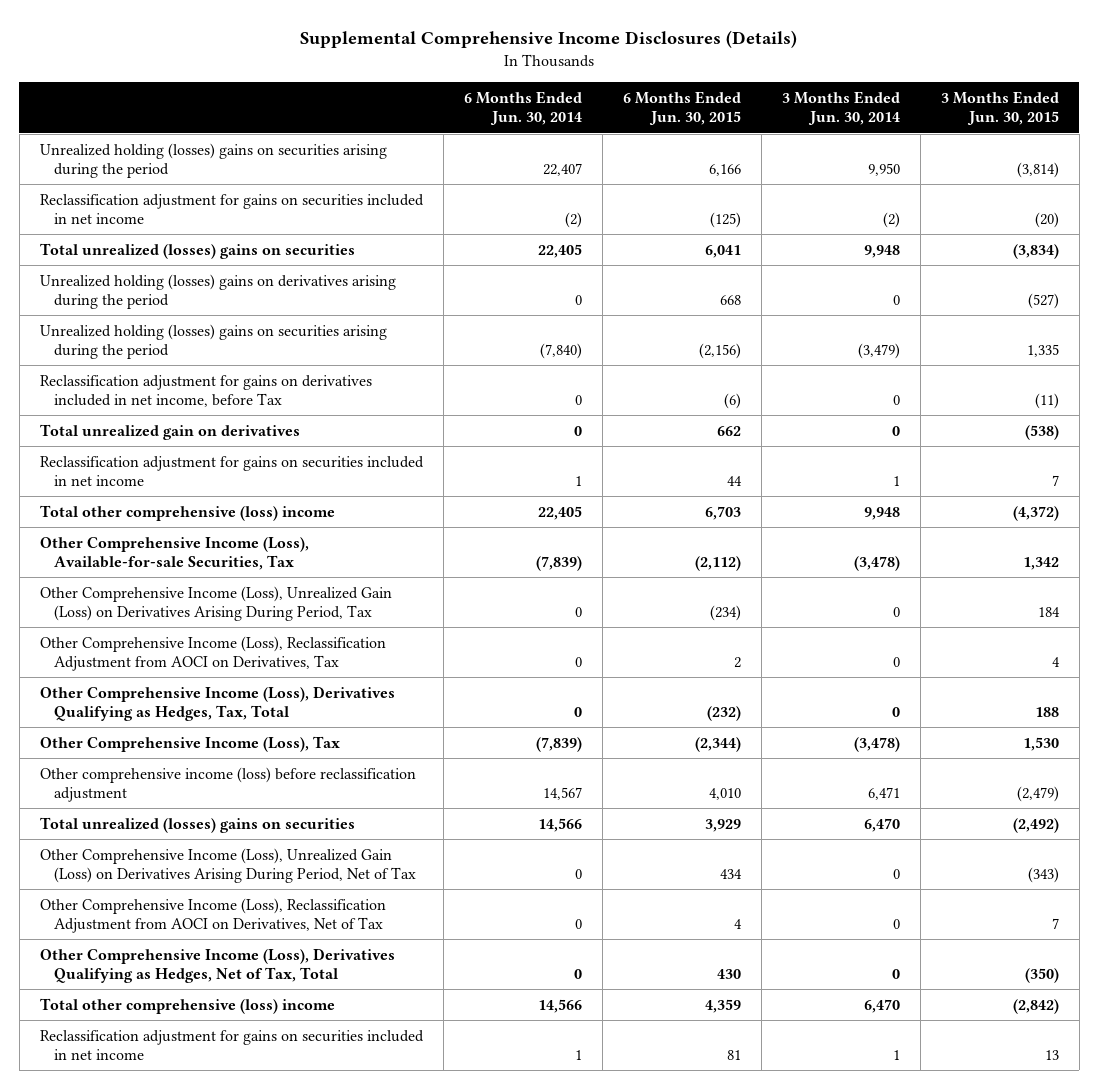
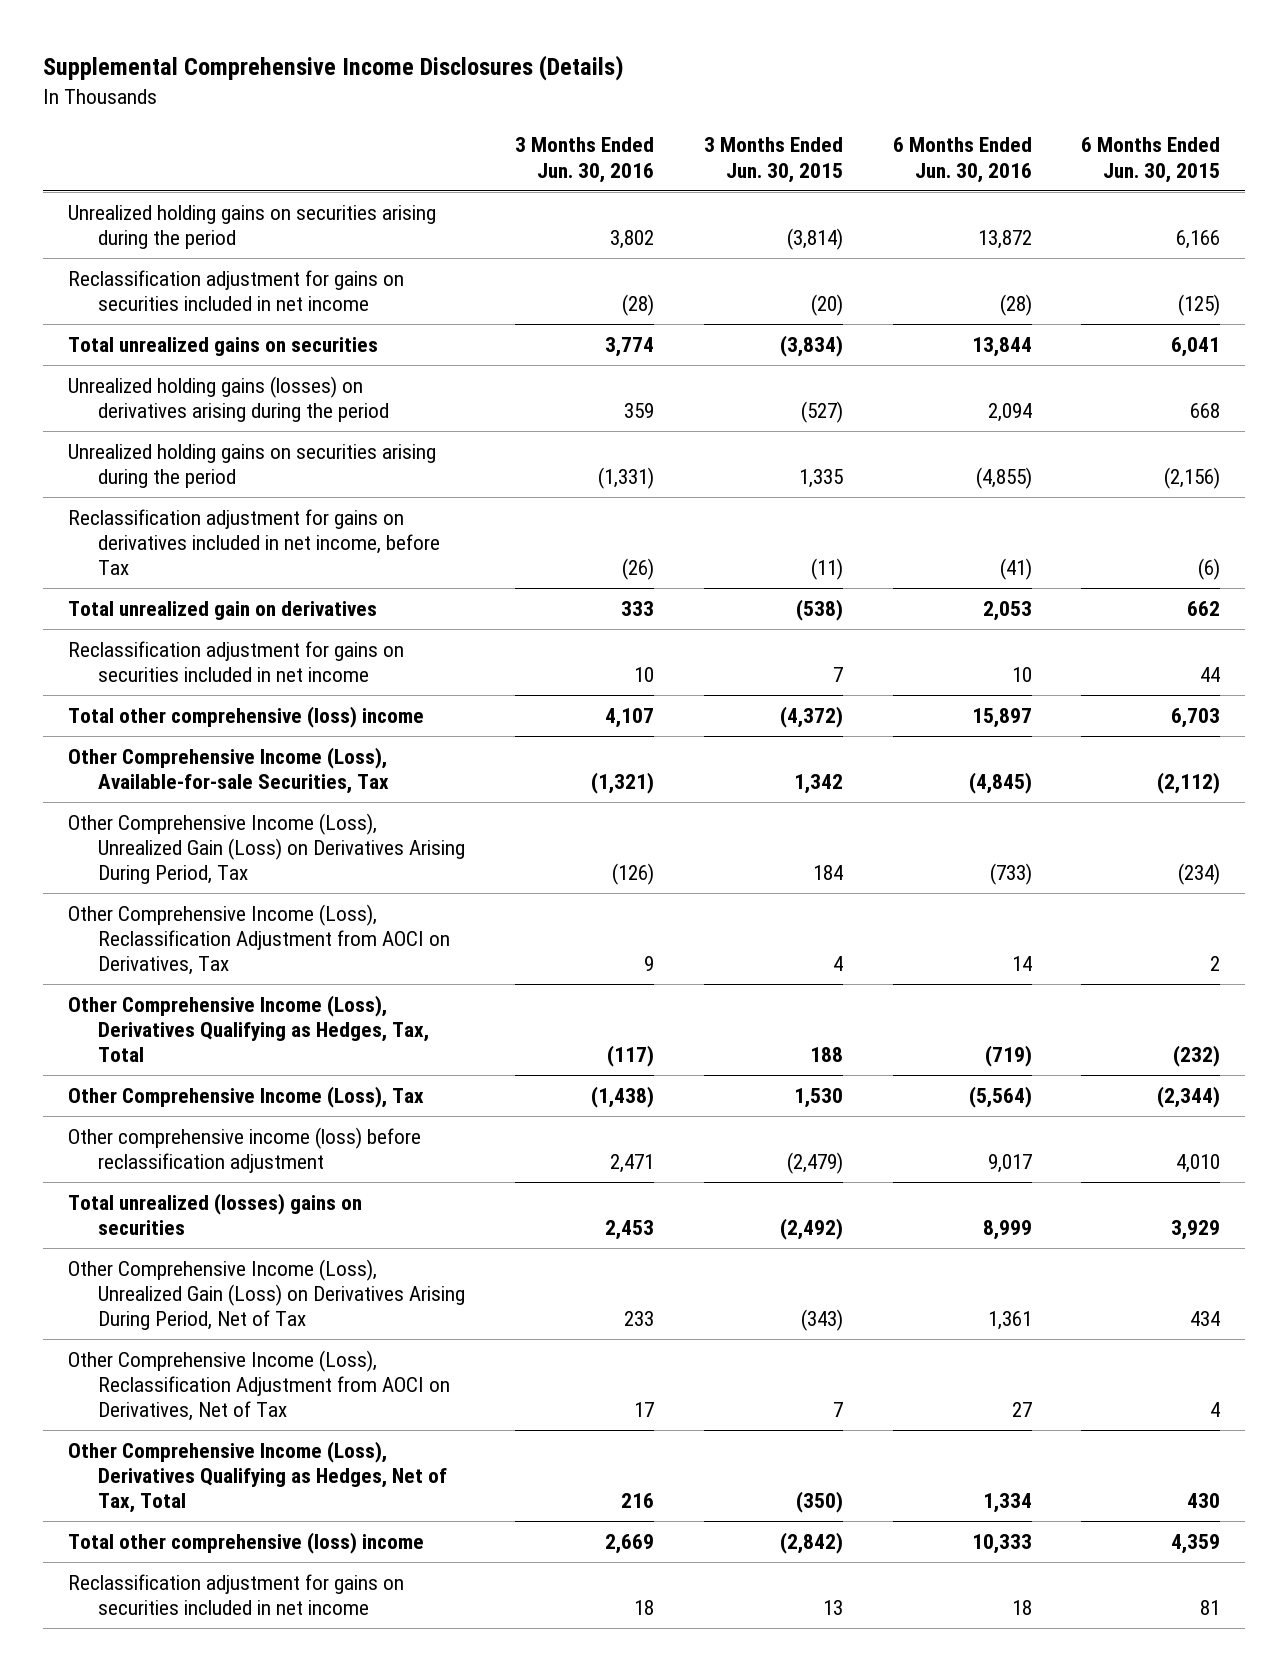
- | 6 Months Ended Jun. 30, 2014 | 6 Months Ended Jun. 30, 2015 | 3 Months Ended Jun. 30, 2014 | 3 Months Ended Jun. 30, 2015
+ | 3 Months Ended Jun. 30, 2016 | 3 Months Ended Jun. 30, 2015 | 6 Months Ended Jun. 30, 2016 | 6 Months Ended Jun. 30, 2015
- Unrealized holding (losses) gains on securities arising during the period | 22,407 | 6,166 | 9,950 | (3,814)
+ Unrealized holding gains on securities arising during the period | 3,802 | (3,814) | 13,872 | 6,166
- Total unrealized (losses) gains on securities | 22,405 | 6,041 | 9,948 | (3,834)
- Unrealized holding (losses) gains on derivatives arising during the period | 0 | 668 | 0 | (527)
- Unrealized holding (losses) gains on securities arising during the period | (7,840) | (2,156) | (3,479) | 1,335
+ Total unrealized gains on securities | 3,774 | (3,834) | 13,844 | 6,041
+ Unrealized holding gains (losses) on derivatives arising during the period | 359 | (527) | 2,094 | 668
+ Unrealized holding gains on securities arising during the period | (1,331) | 1,335 | (4,855) | (2,156)

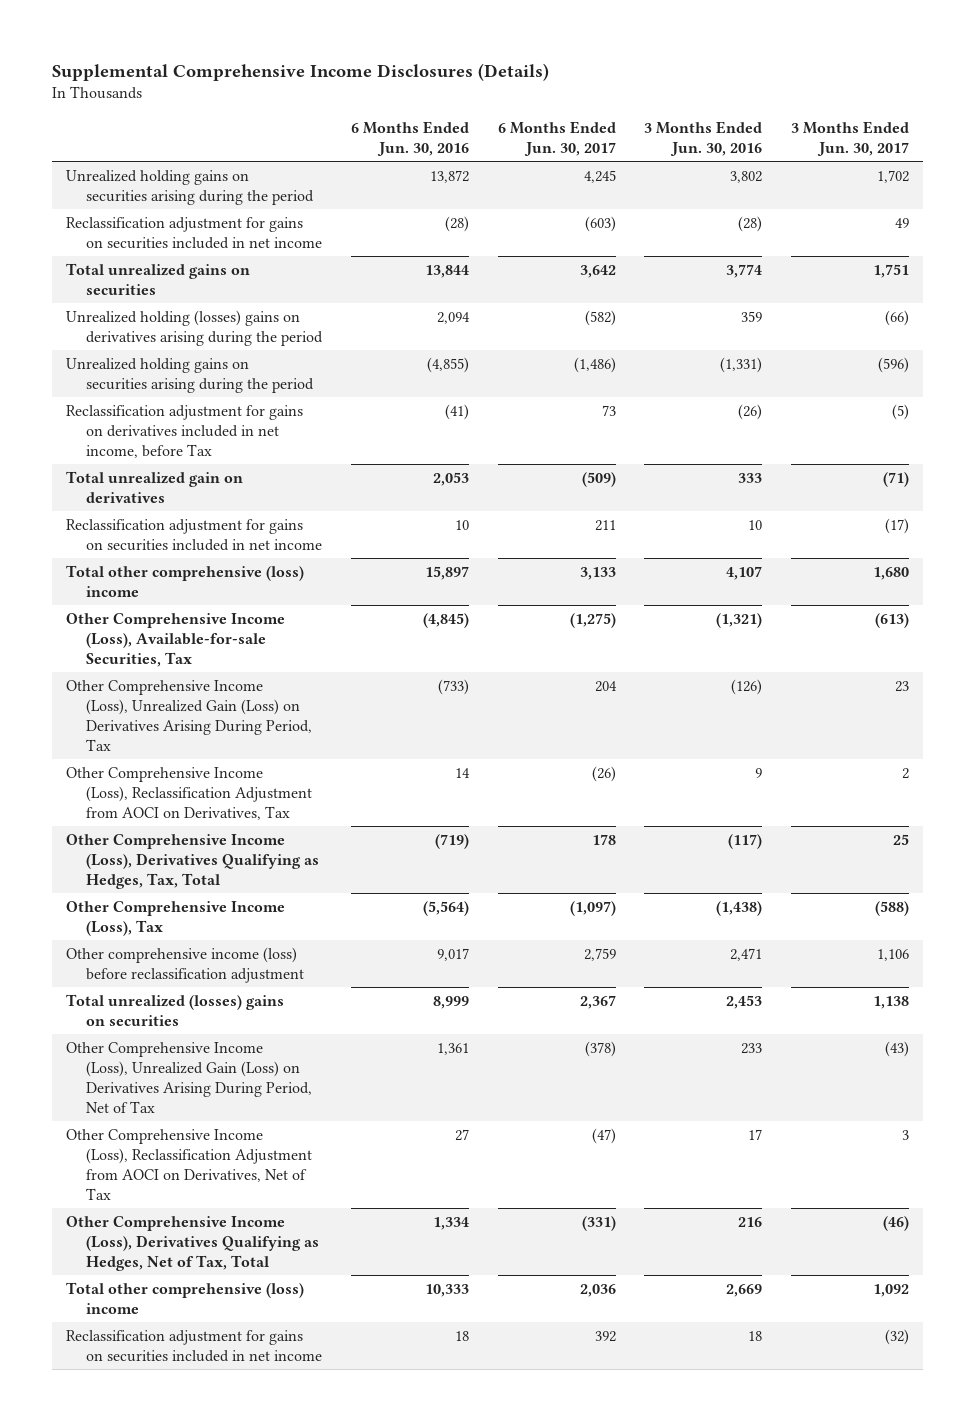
- | 3 Months Ended Jun. 30, 2016 | 3 Months Ended Jun. 30, 2015 | 6 Months Ended Jun. 30, 2016 | 6 Months Ended Jun. 30, 2015
+ | 6 Months Ended Jun. 30, 2016 | 6 Months Ended Jun. 30, 2017 | 3 Months Ended Jun. 30, 2016 | 3 Months Ended Jun. 30, 2017
- Unrealized holding gains (losses) on derivatives arising during the period | 359 | (527) | 2,094 | 668
+ Unrealized holding (losses) gains on derivatives arising during the period | 2,094 | (582) | 359 | (66)

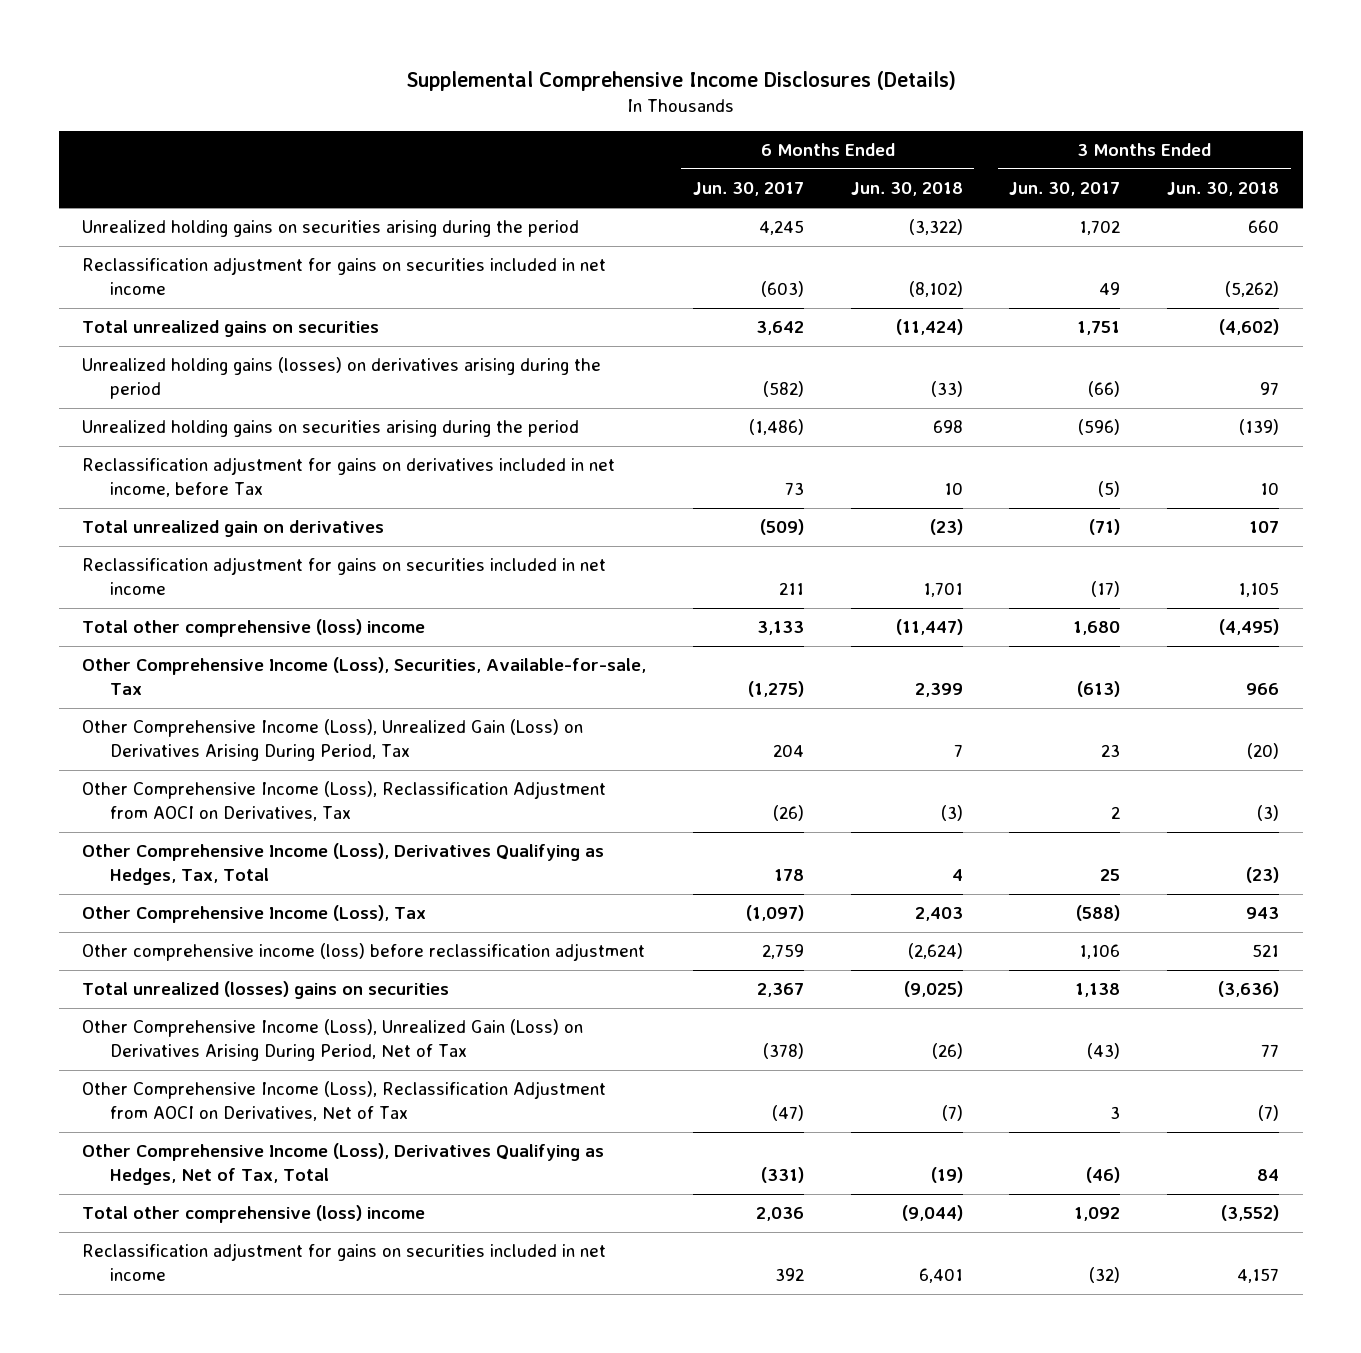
- | 6 Months Ended Jun. 30, 2016 | 6 Months Ended Jun. 30, 2017 | 3 Months Ended Jun. 30, 2016 | 3 Months Ended Jun. 30, 2017
+ | 6 Months Ended Jun. 30, 2017 | 6 Months Ended Jun. 30, 2018 | 3 Months Ended Jun. 30, 2017 | 3 Months Ended Jun. 30, 2018
- Unrealized holding (losses) gains on derivatives arising during the period | 2,094 | (582) | 359 | (66)
+ Unrealized holding gains (losses) on derivatives arising during the period | (582) | (33) | (66) | 97
- Other Comprehensive Income (Loss), Available-for-sale Securities, Tax | (4,845) | (1,275) | (1,321) | (613)
+ Other Comprehensive Income (Loss), Securities, Available-for-sale, Tax | (1,275) | 2,399 | (613) | 966

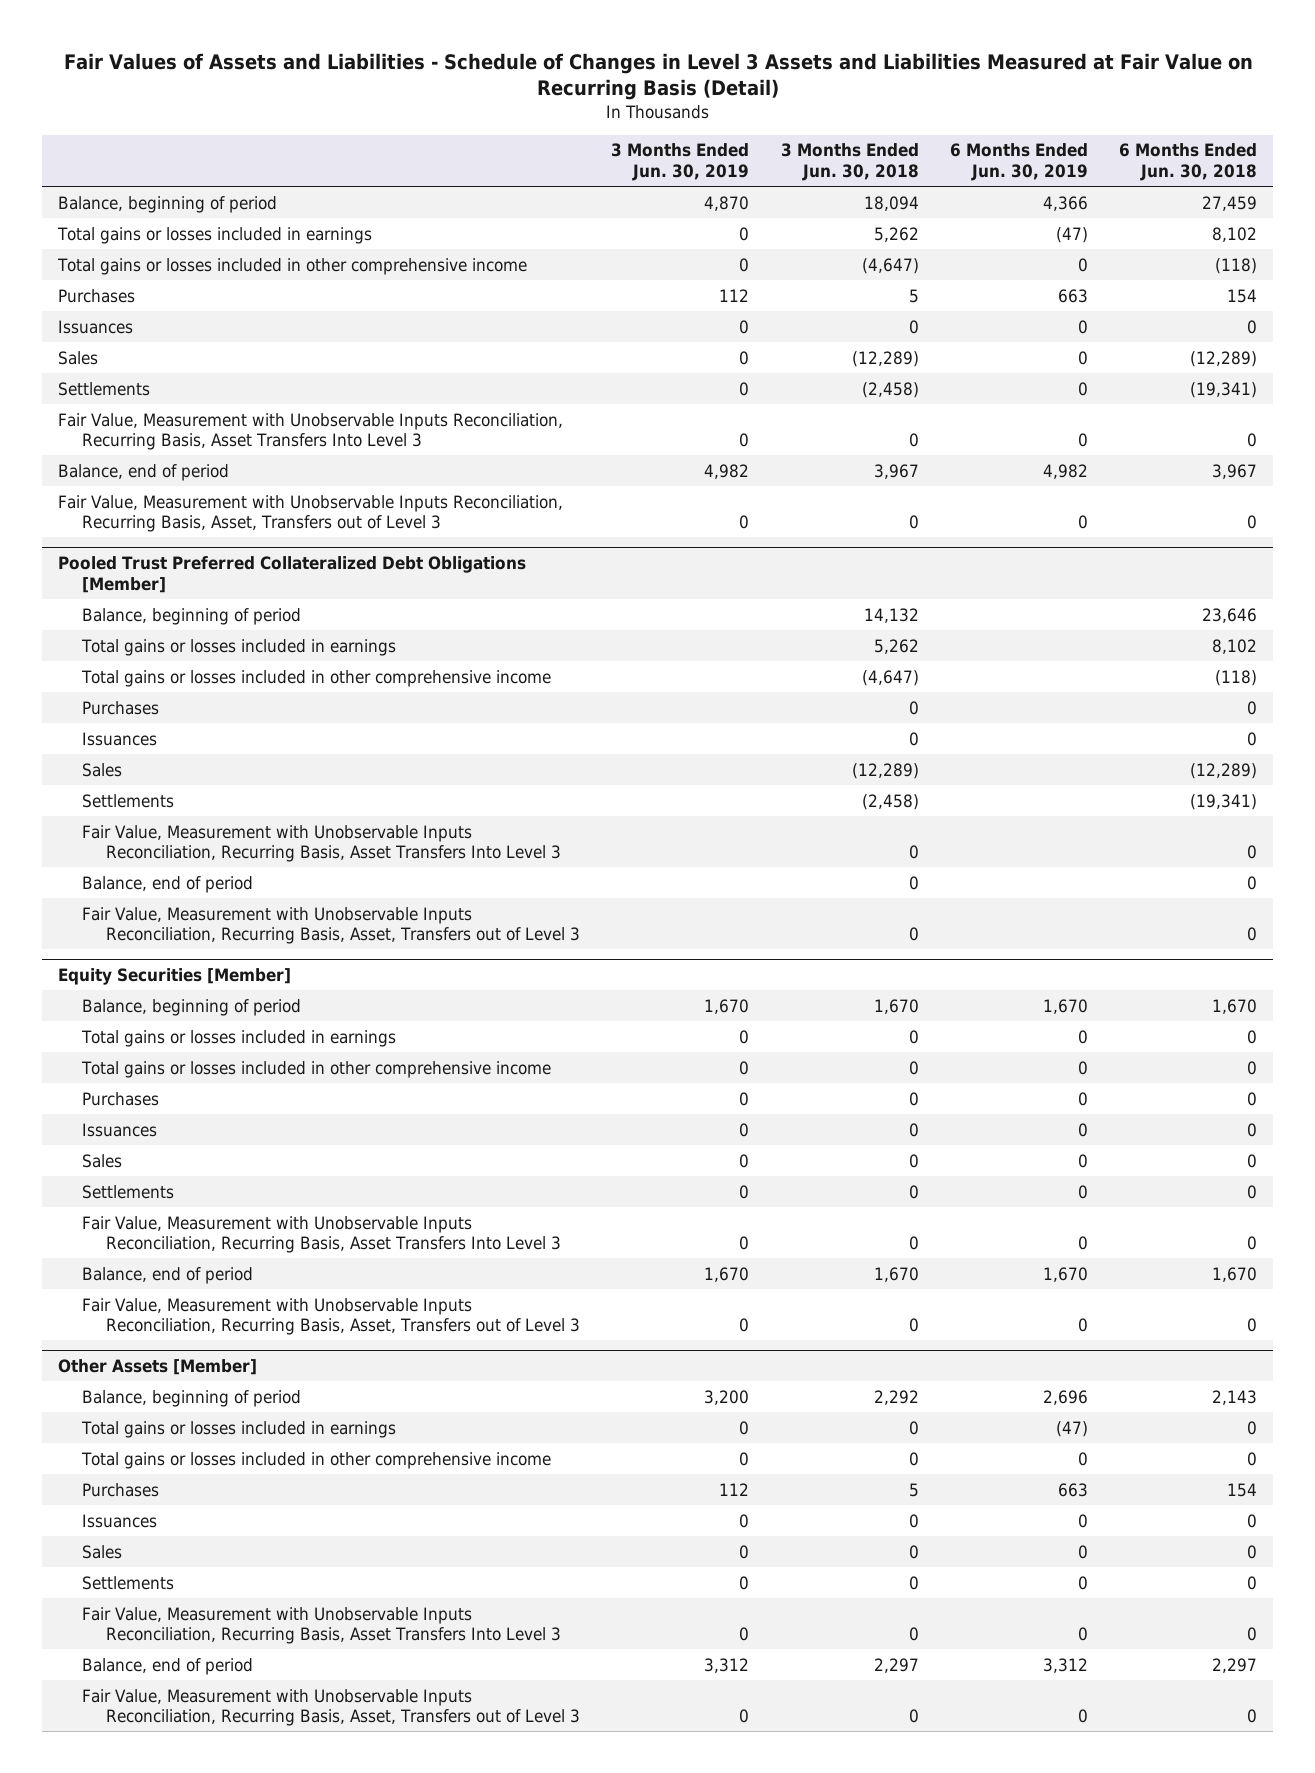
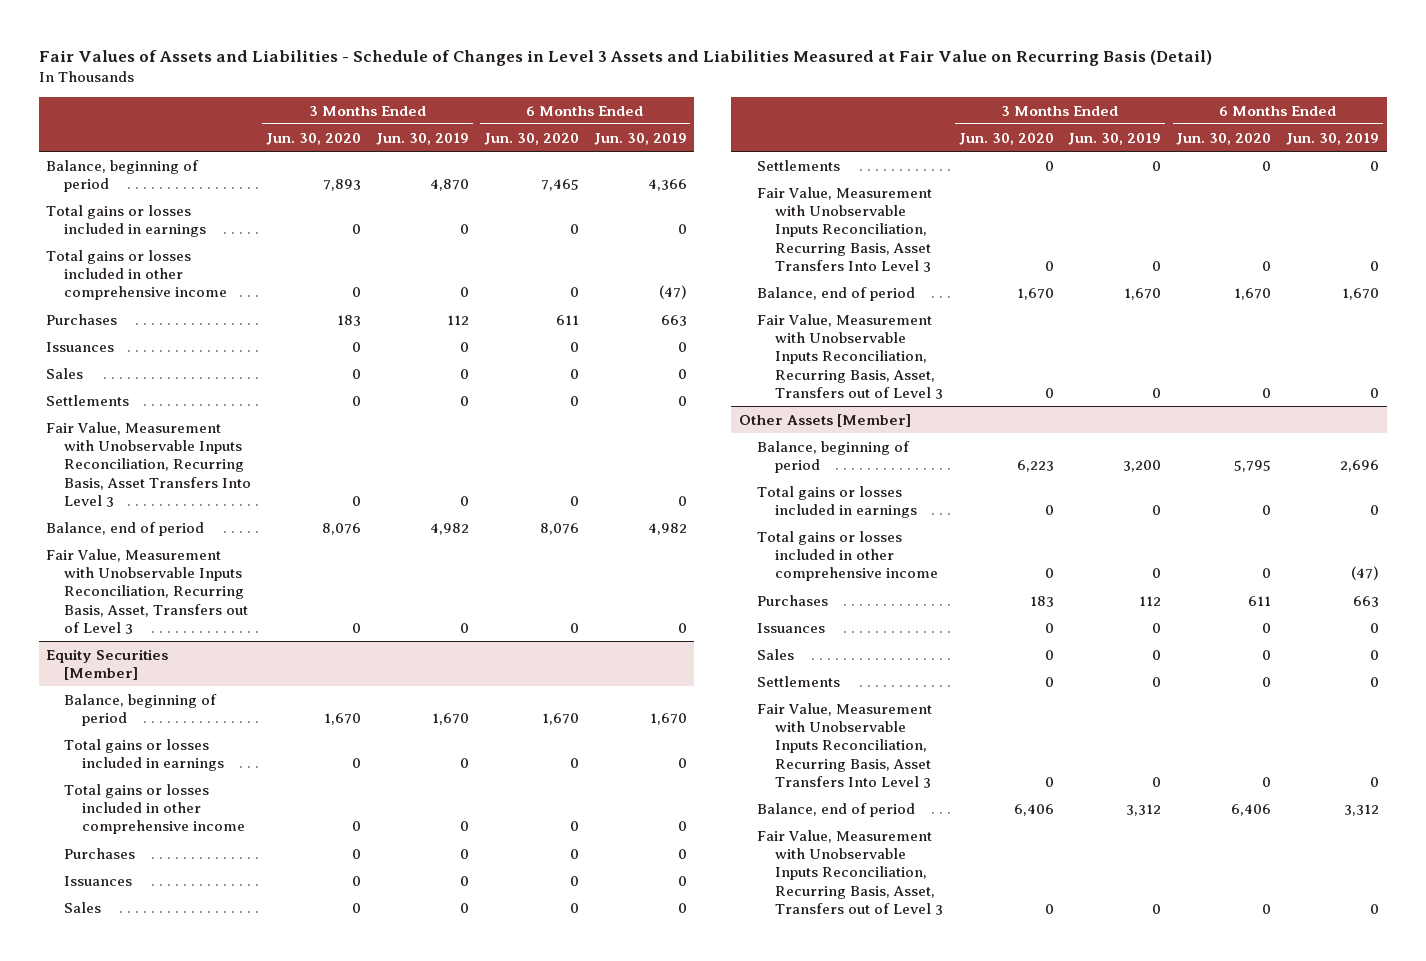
- | 3 Months Ended Jun. 30, 2019 | 3 Months Ended Jun. 30, 2018 | 6 Months Ended Jun. 30, 2019 | 6 Months Ended Jun. 30, 2018
+ | 3 Months Ended Jun. 30, 2020 | 3 Months Ended Jun. 30, 2019 | 6 Months Ended Jun. 30, 2020 | 6 Months Ended Jun. 30, 2019
- Total gains or losses included in earnings | 0 | 5,262 | (47) | 8,102
- Total gains or losses included in other comprehensive income | 0 | (4,647) | 0 | (118)
+ Total gains or losses included in earnings | 0 | 0 | 0 | 0
+ Total gains or losses included in other comprehensive income | 0 | 0 | 0 | (47)
- Pooled Trust Preferred Collateralized Debt Obligations [Member]
- Balance, beginning of period | | 14,132 | | 23,646
- Total gains or losses included in earnings | | 5,262 | | 8,102
- Total gains or losses included in other comprehensive income | | (4,647) | | (118)
- Purchases | | 0 | | 0
- Issuances | | 0 | | 0
- Sales | | (12,289) | | (12,289)
- Settlements | | (2,458) | | (19,341)
- Fair Value, Measurement with Unobservable Inputs Reconciliation, Recurring Basis, Asset Transfers Into Level 3 | | 0 | | 0
- Balance, end of period | | 0 | | 0
- Fair Value, Measurement with Unobservable Inputs Reconciliation, Recurring Basis, Asset, Transfers out of Level 3 | | 0 | | 0
@ Other Assets [Member]
- Total gains or losses included in earnings | 0 | 0 | (47) | 0
- Total gains or losses included in other comprehensive income | 0 | 0 | 0 | 0
+ Total gains or losses included in earnings | 0 | 0 | 0 | 0
+ Total gains or losses included in other comprehensive income | 0 | 0 | 0 | (47)

